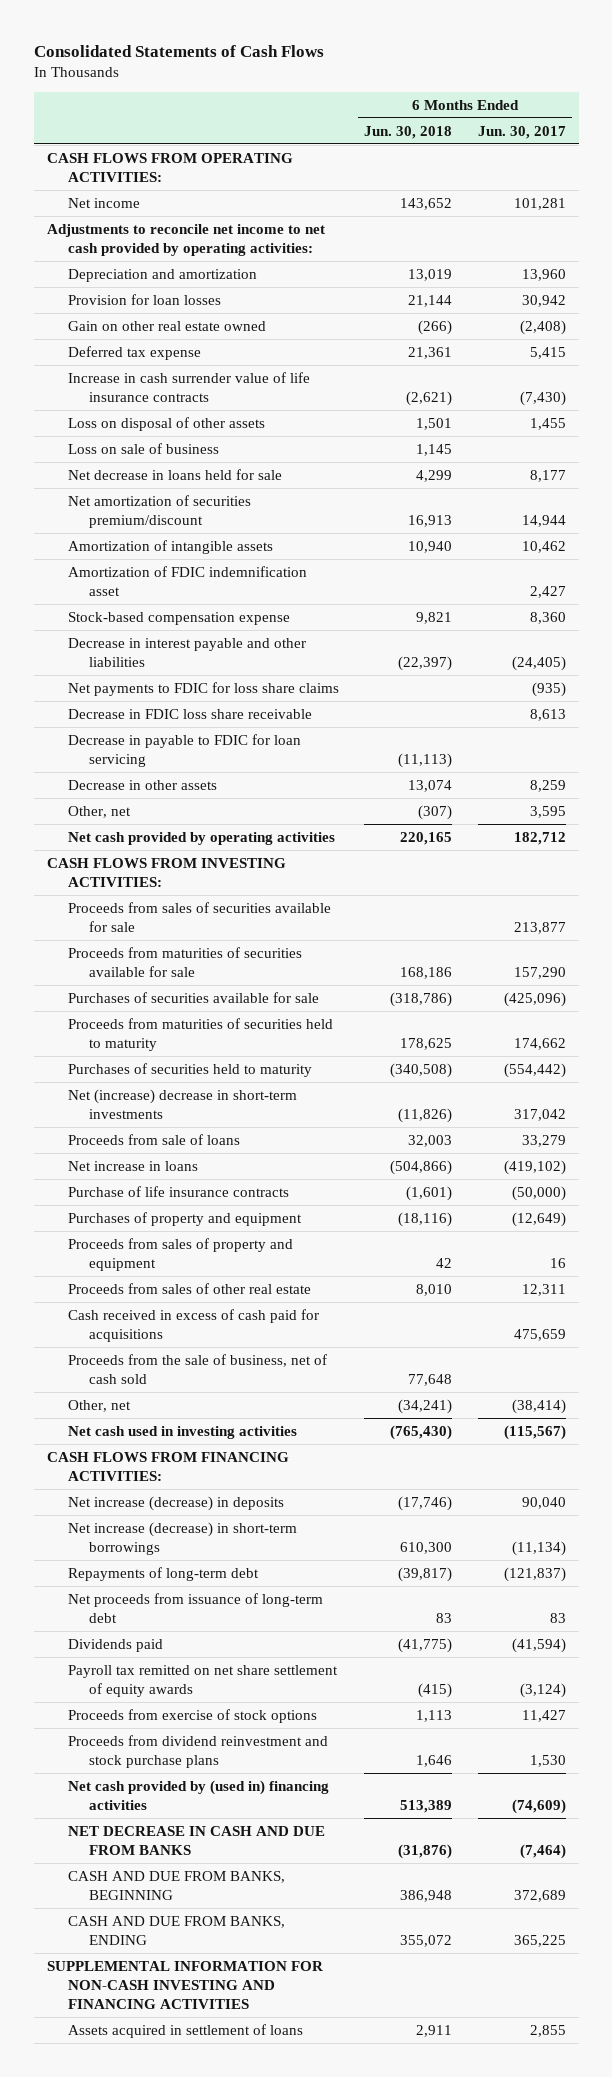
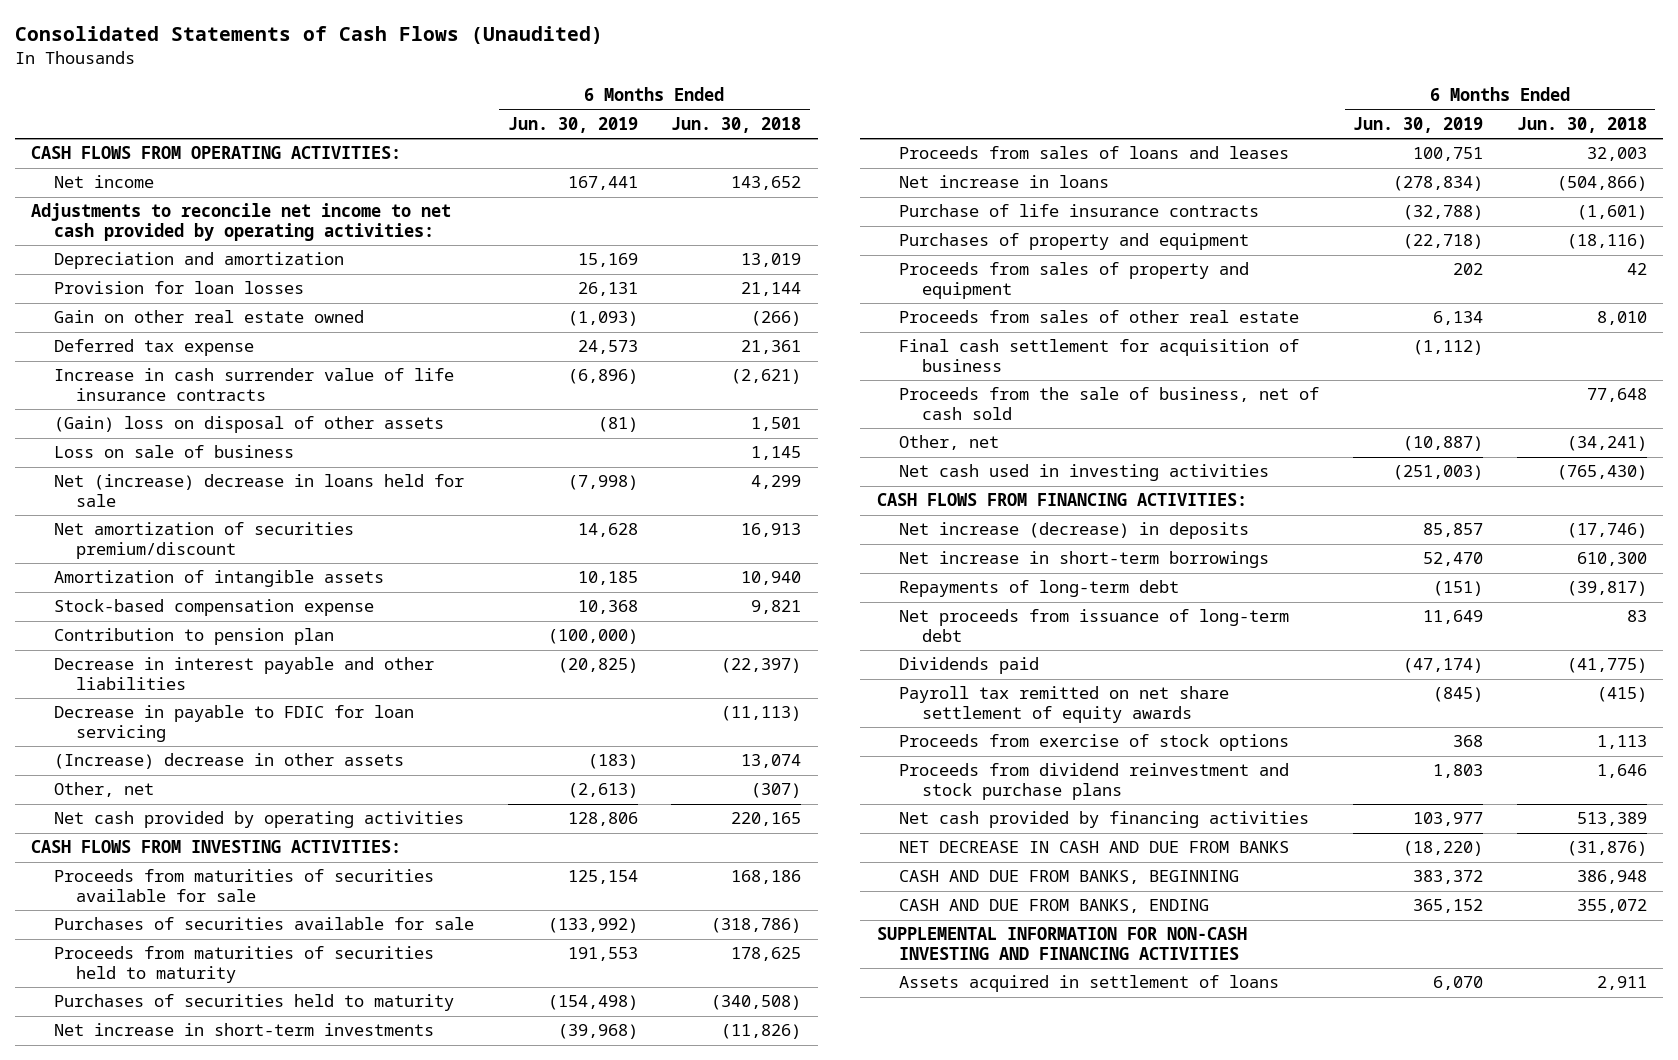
- Consolidated Statements of Cash Flows
+ Consolidated Statements of Cash Flows (Unaudited)
- | 6 Months Ended Jun. 30, 2018 | 6 Months Ended Jun. 30, 2017
+ | 6 Months Ended Jun. 30, 2019 | 6 Months Ended Jun. 30, 2018
- Loss on disposal of other assets | 1,501 | 1,455
+ (Gain) loss on disposal of other assets | (81) | 1,501
- Net decrease in loans held for sale | 4,299 | 8,177
+ Net (increase) decrease in loans held for sale | (7,998) | 4,299
- Amortization of FDIC indemnification asset | | 2,427
+ Contribution to pension plan | (100,000) |
- Net payments to FDIC for loss share claims | | (935)
- Decrease in FDIC loss share receivable | | 8,613
- Decrease in other assets | 13,074 | 8,259
+ (Increase) decrease in other assets | (183) | 13,074
- Proceeds from sales of securities available for sale | | 213,877
- Net (increase) decrease in short-term investments | (11,826) | 317,042
- Proceeds from sale of loans | 32,003 | 33,279
+ Net increase in short-term investments | (39,968) | (11,826)
+ Proceeds from sales of loans and leases | 100,751 | 32,003
- Cash received in excess of cash paid for acquisitions | | 475,659
+ Final cash settlement for acquisition of business | (1,112) |
- Net increase (decrease) in short-term borrowings | 610,300 | (11,134)
+ Net increase in short-term borrowings | 52,470 | 610,300
- Net cash provided by (used in) financing activities | 513,389 | (74,609)
+ Net cash provided by financing activities | 103,977 | 513,389

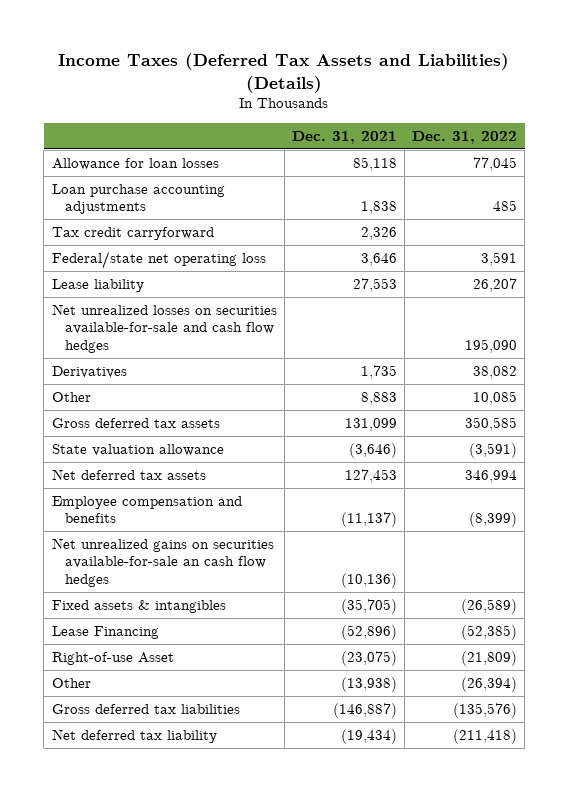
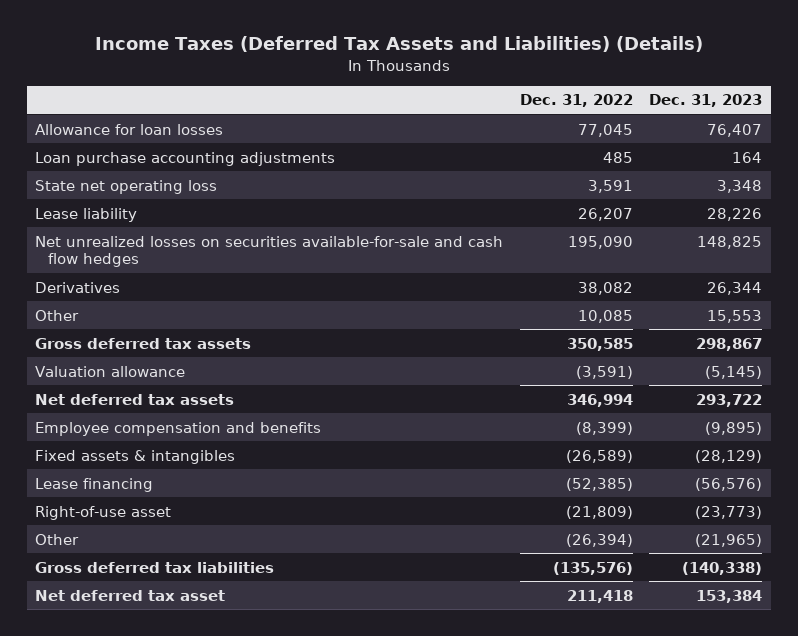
- | Dec. 31, 2021 | Dec. 31, 2022
+ | Dec. 31, 2022 | Dec. 31, 2023
- Tax credit carryforward | 2,326 |
- Federal/state net operating loss | 3,646 | 3,591
+ State net operating loss | 3,591 | 3,348
- State valuation allowance | (3,646) | (3,591)
+ Valuation allowance | (3,591) | (5,145)
- Net unrealized gains on securities available-for-sale an cash flow hedges | (10,136) |
- Lease Financing | (52,896) | (52,385)
- Right-of-use Asset | (23,075) | (21,809)
+ Lease financing | (52,385) | (56,576)
+ Right-of-use asset | (21,809) | (23,773)
- Net deferred tax liability | (19,434) | (211,418)
+ Net deferred tax asset | 211,418 | 153,384

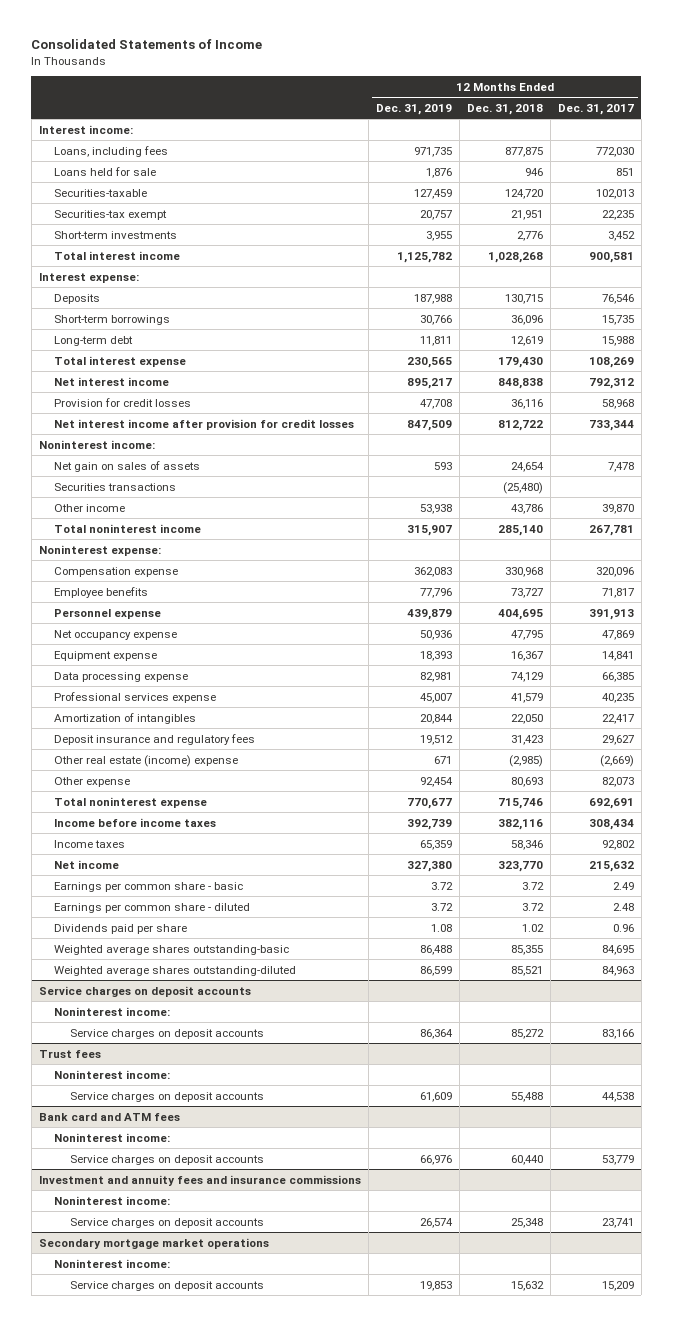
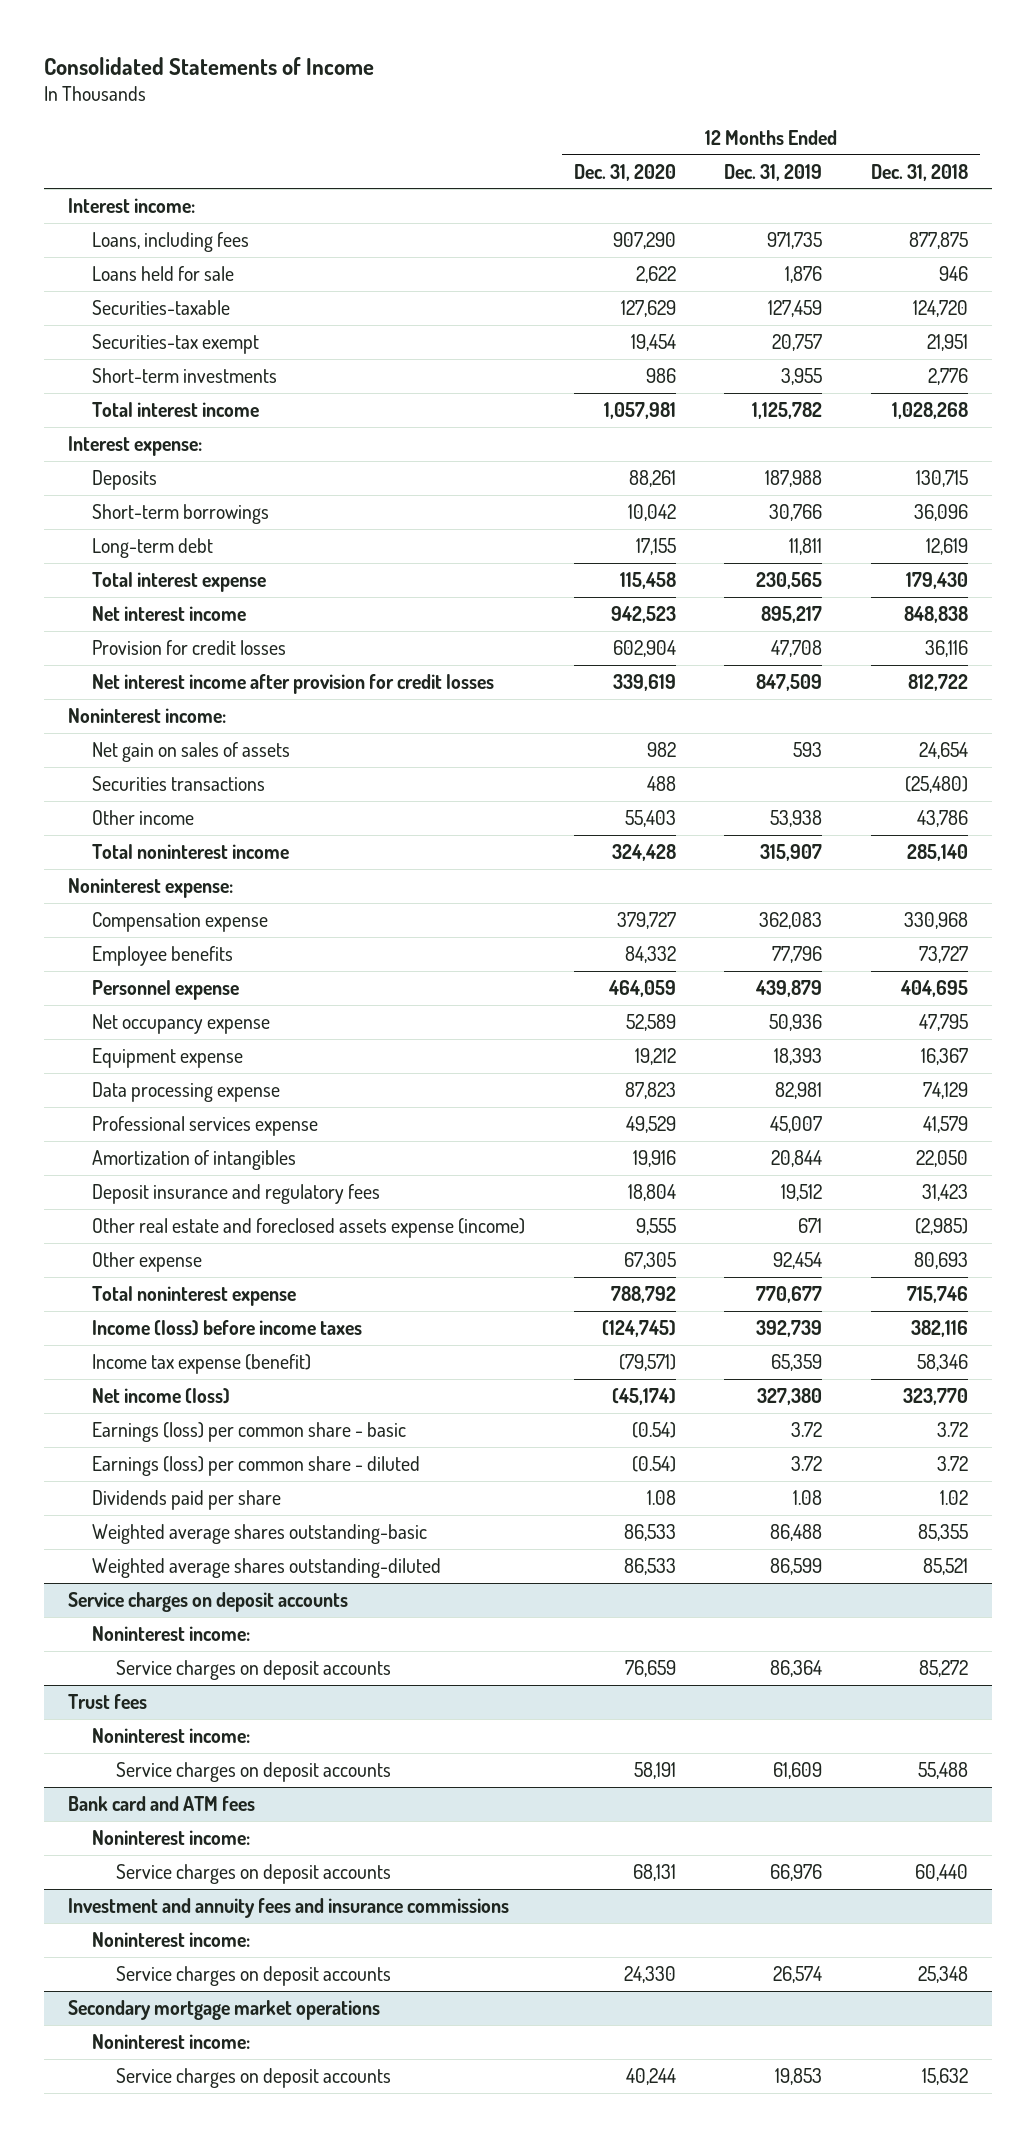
- | 12 Months Ended Dec. 31, 2019 | 12 Months Ended Dec. 31, 2018 | 12 Months Ended Dec. 31, 2017
+ | 12 Months Ended Dec. 31, 2020 | 12 Months Ended Dec. 31, 2019 | 12 Months Ended Dec. 31, 2018
- Other real estate (income) expense | 671 | (2,985) | (2,669)
+ Other real estate and foreclosed assets expense (income) | 9,555 | 671 | (2,985)
- Income before income taxes | 392,739 | 382,116 | 308,434
- Income taxes | 65,359 | 58,346 | 92,802
- Net income | 327,380 | 323,770 | 215,632
- Earnings per common share - basic | 3.72 | 3.72 | 2.49
- Earnings per common share - diluted | 3.72 | 3.72 | 2.48
+ Income (loss) before income taxes | (124,745) | 392,739 | 382,116
+ Income tax expense (benefit) | (79,571) | 65,359 | 58,346
+ Net income (loss) | (45,174) | 327,380 | 323,770
+ Earnings (loss) per common share - basic | (0.54) | 3.72 | 3.72
+ Earnings (loss) per common share - diluted | (0.54) | 3.72 | 3.72

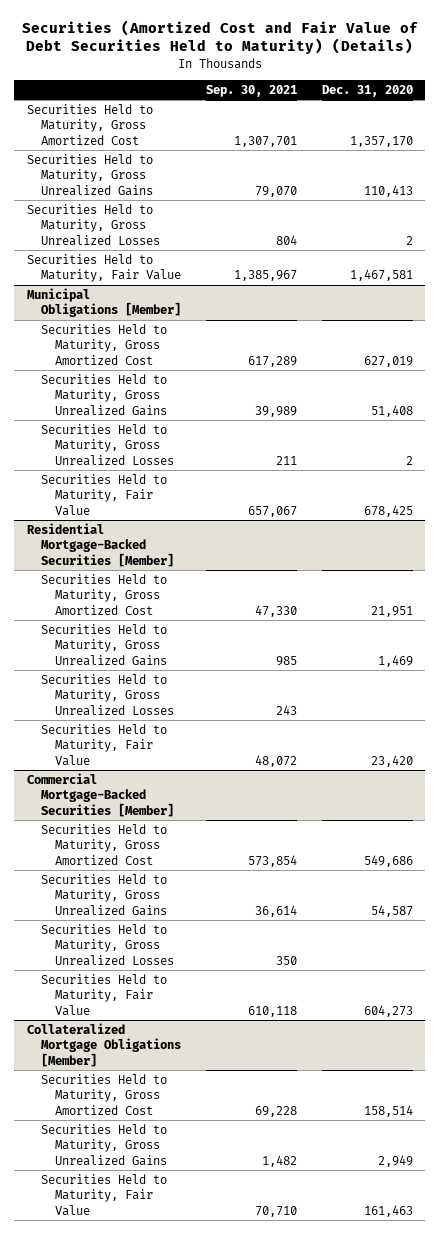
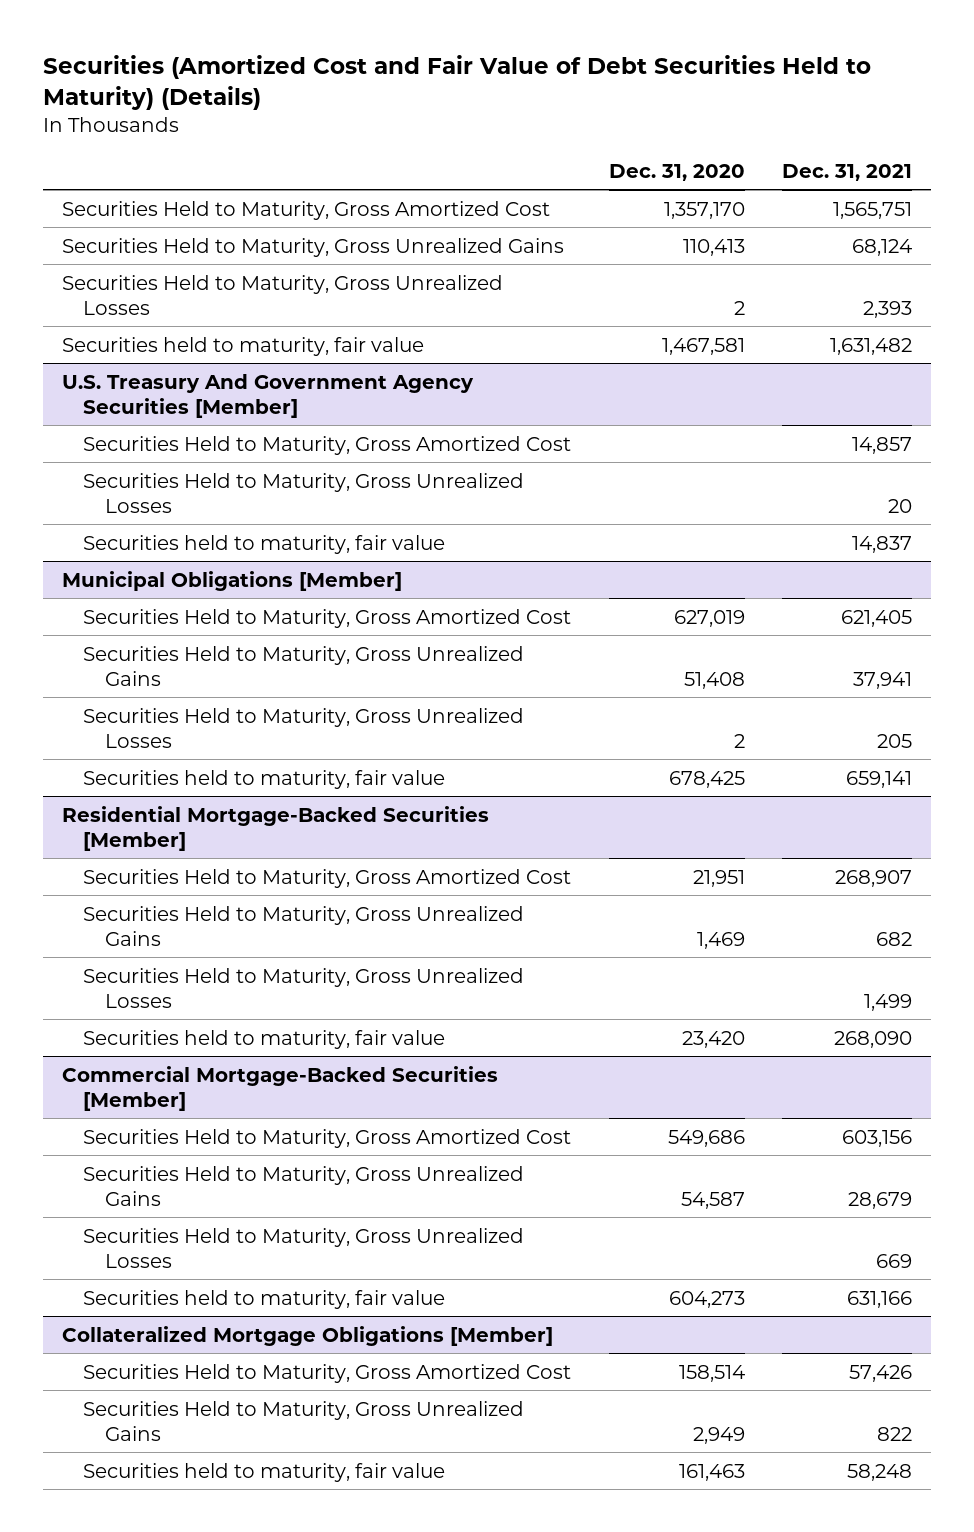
- | Sep. 30, 2021 | Dec. 31, 2020
+ | Dec. 31, 2020 | Dec. 31, 2021
- Securities Held to Maturity, Fair Value | 1,385,967 | 1,467,581
+ Securities held to maturity, fair value | 1,467,581 | 1,631,482
+ U.S. Treasury And Government Agency Securities [Member]
+ Securities Held to Maturity, Gross Amortized Cost | | 14,857
+ Securities Held to Maturity, Gross Unrealized Losses | | 20
+ Securities held to maturity, fair value | | 14,837
@ Municipal Obligations [Member]
- Securities Held to Maturity, Fair Value | 657,067 | 678,425
+ Securities held to maturity, fair value | 678,425 | 659,141
@ Residential Mortgage-Backed Securities [Member]
- Securities Held to Maturity, Fair Value | 48,072 | 23,420
+ Securities held to maturity, fair value | 23,420 | 268,090
@ Commercial Mortgage-Backed Securities [Member]
- Securities Held to Maturity, Fair Value | 610,118 | 604,273
+ Securities held to maturity, fair value | 604,273 | 631,166
@ Collateralized Mortgage Obligations [Member]
- Securities Held to Maturity, Fair Value | 70,710 | 161,463
+ Securities held to maturity, fair value | 161,463 | 58,248

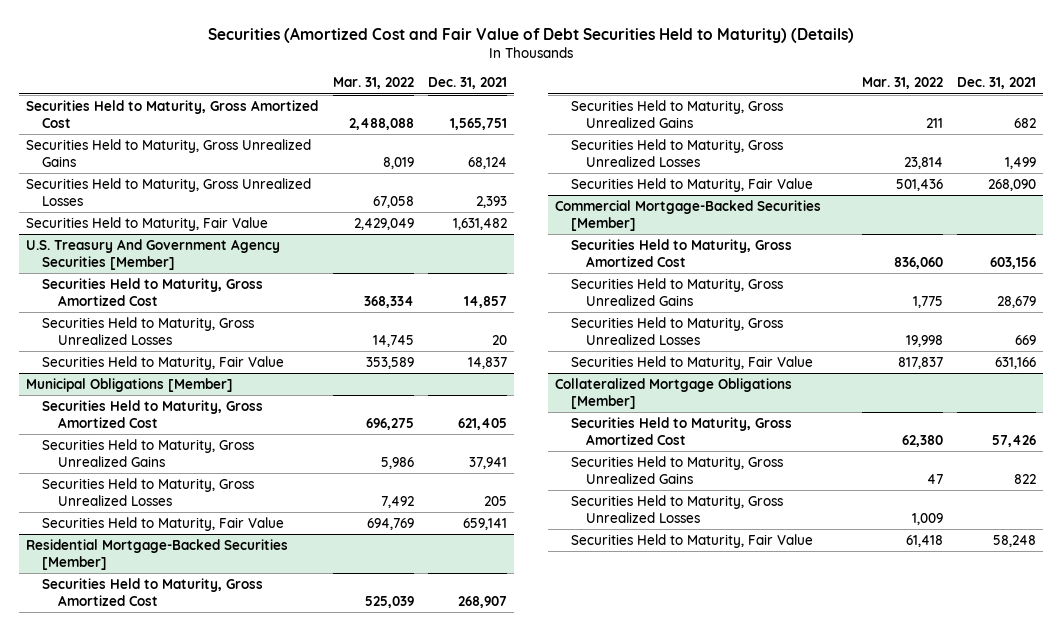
- | Dec. 31, 2020 | Dec. 31, 2021
+ | Mar. 31, 2022 | Dec. 31, 2021
- Securities held to maturity, fair value | 1,467,581 | 1,631,482
+ Securities Held to Maturity, Fair Value | 2,429,049 | 1,631,482
@ U.S. Treasury And Government Agency Securities [Member]
- Securities held to maturity, fair value | | 14,837
+ Securities Held to Maturity, Fair Value | 353,589 | 14,837
@ Municipal Obligations [Member]
- Securities held to maturity, fair value | 678,425 | 659,141
+ Securities Held to Maturity, Fair Value | 694,769 | 659,141
@ Residential Mortgage-Backed Securities [Member]
- Securities held to maturity, fair value | 23,420 | 268,090
+ Securities Held to Maturity, Fair Value | 501,436 | 268,090
@ Commercial Mortgage-Backed Securities [Member]
- Securities held to maturity, fair value | 604,273 | 631,166
+ Securities Held to Maturity, Fair Value | 817,837 | 631,166
@ Collateralized Mortgage Obligations [Member]
- Securities held to maturity, fair value | 161,463 | 58,248
+ Securities Held to Maturity, Gross Unrealized Losses | 1,009 |
+ Securities Held to Maturity, Fair Value | 61,418 | 58,248

